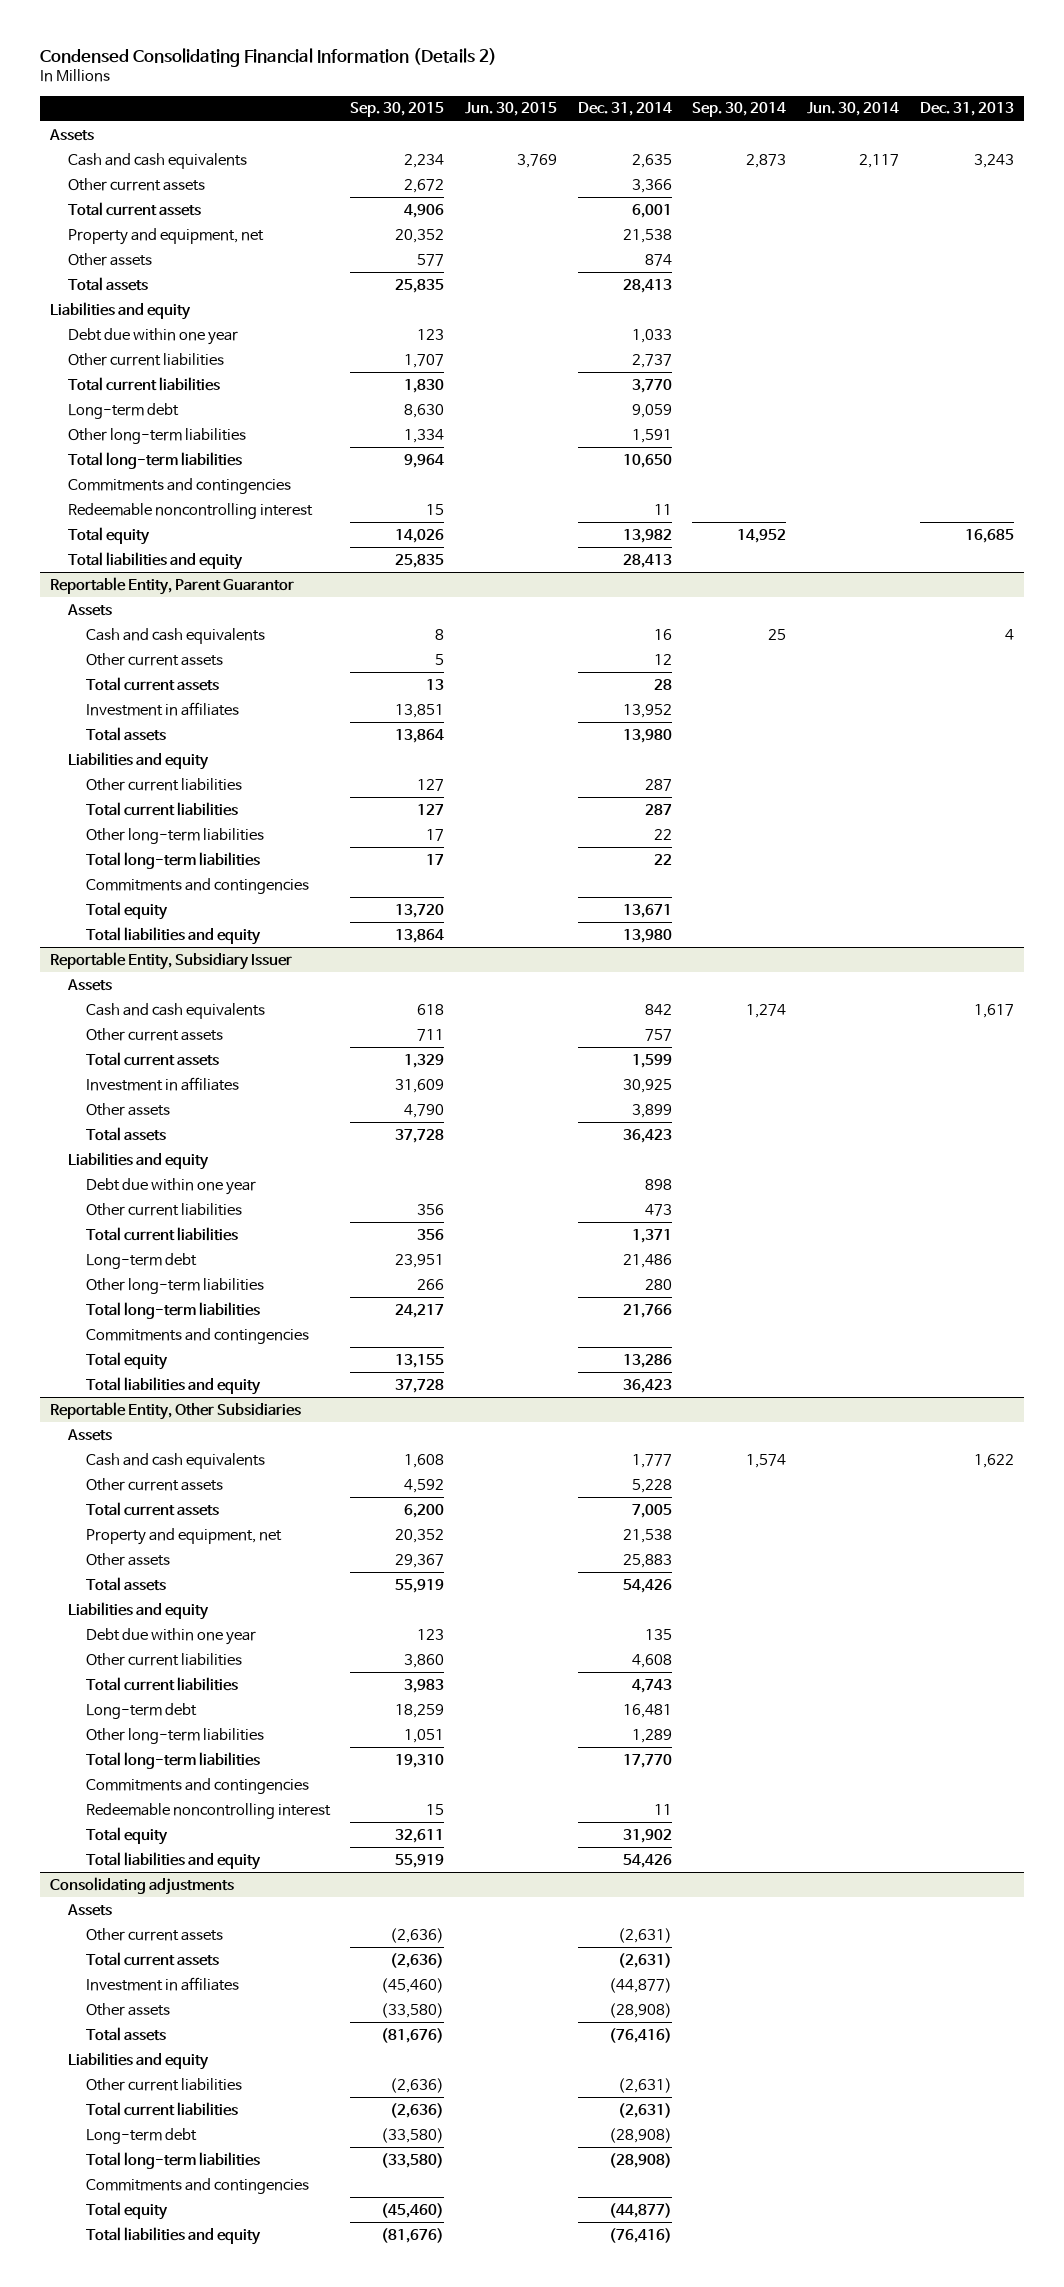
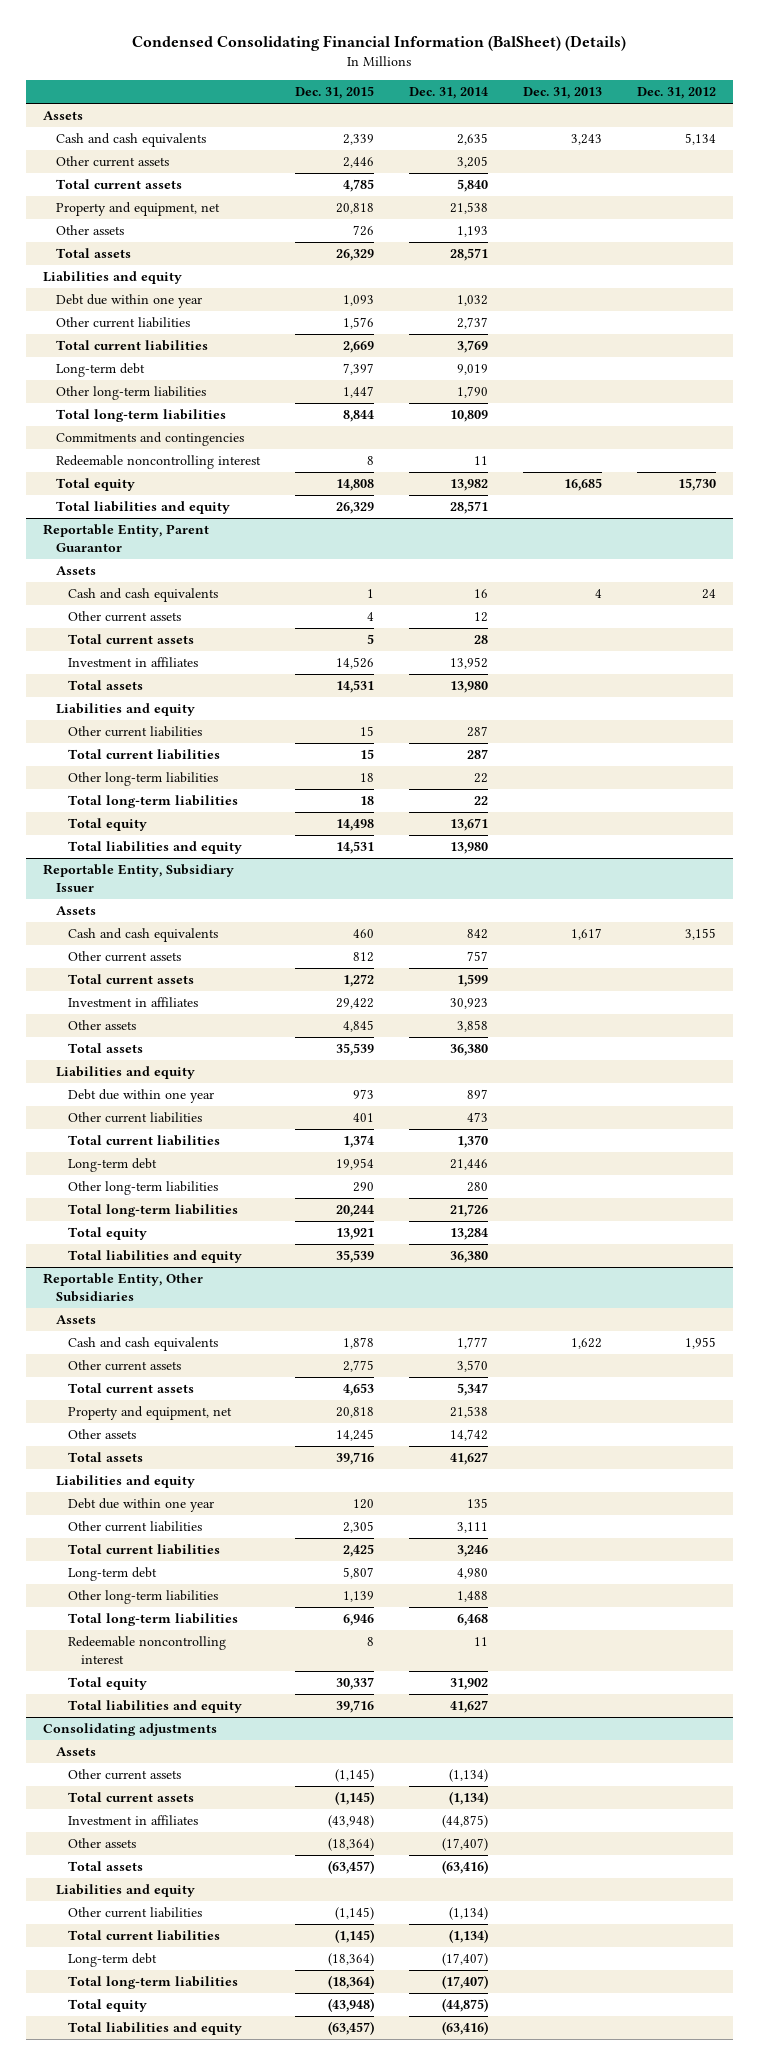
- Condensed Consolidating Financial Information (Details 2)
+ Condensed Consolidating Financial Information (BalSheet) (Details)
- | Sep. 30, 2015 | Jun. 30, 2015 | Dec. 31, 2014 | Sep. 30, 2014 | Jun. 30, 2014 | Dec. 31, 2013
+ | Dec. 31, 2015 | Dec. 31, 2014 | Dec. 31, 2013 | Dec. 31, 2012
- Other current assets | 2,672 | | 3,366 | | |
- Total current assets | 4,906 | | 6,001 | | |
+ Other current assets | 2,446 | 3,205 | |
+ Total current assets | 4,785 | 5,840 | |
- Other assets | 577 | | 874 | | |
- Total assets | 25,835 | | 28,413 | | |
+ Other assets | 726 | 1,193 | |
+ Total assets | 26,329 | 28,571 | |
- Debt due within one year | 123 | | 1,033 | | |
+ Debt due within one year | 1,093 | 1,032 | |
- Total current liabilities | 1,830 | | 3,770 | | |
- Long-term debt | 8,630 | | 9,059 | | |
- Other long-term liabilities | 1,334 | | 1,591 | | |
- Total long-term liabilities | 9,964 | | 10,650 | | |
+ Total current liabilities | 2,669 | 3,769 | |
+ Long-term debt | 7,397 | 9,019 | |
+ Other long-term liabilities | 1,447 | 1,790 | |
+ Total long-term liabilities | 8,844 | 10,809 | |
- Total liabilities and equity | 25,835 | | 28,413 | | |
+ Total liabilities and equity | 26,329 | 28,571 | |
@ Reportable Entity, Parent Guarantor
- Commitments and contingencies
@ Reportable Entity, Subsidiary Issuer
- Investment in affiliates | 31,609 | | 30,925 | | |
- Other assets | 4,790 | | 3,899 | | |
- Total assets | 37,728 | | 36,423 | | |
+ Investment in affiliates | 29,422 | 30,923 | |
+ Other assets | 4,845 | 3,858 | |
+ Total assets | 35,539 | 36,380 | |
- Debt due within one year | | | 898 | | |
+ Debt due within one year | 973 | 897 | |
- Total current liabilities | 356 | | 1,371 | | |
- Long-term debt | 23,951 | | 21,486 | | |
+ Total current liabilities | 1,374 | 1,370 | |
+ Long-term debt | 19,954 | 21,446 | |
- Total long-term liabilities | 24,217 | | 21,766 | | |
- Commitments and contingencies
- Total equity | 13,155 | | 13,286 | | |
- Total liabilities and equity | 37,728 | | 36,423 | | |
+ Total long-term liabilities | 20,244 | 21,726 | |
+ Total equity | 13,921 | 13,284 | |
+ Total liabilities and equity | 35,539 | 36,380 | |
@ Reportable Entity, Other Subsidiaries
- Other current assets | 4,592 | | 5,228 | | |
- Total current assets | 6,200 | | 7,005 | | |
+ Other current assets | 2,775 | 3,570 | |
+ Total current assets | 4,653 | 5,347 | |
- Other assets | 29,367 | | 25,883 | | |
- Total assets | 55,919 | | 54,426 | | |
+ Other assets | 14,245 | 14,742 | |
+ Total assets | 39,716 | 41,627 | |
- Other current liabilities | 3,860 | | 4,608 | | |
- Total current liabilities | 3,983 | | 4,743 | | |
- Long-term debt | 18,259 | | 16,481 | | |
- Other long-term liabilities | 1,051 | | 1,289 | | |
- Total long-term liabilities | 19,310 | | 17,770 | | |
- Commitments and contingencies
+ Other current liabilities | 2,305 | 3,111 | |
+ Total current liabilities | 2,425 | 3,246 | |
+ Long-term debt | 5,807 | 4,980 | |
+ Other long-term liabilities | 1,139 | 1,488 | |
+ Total long-term liabilities | 6,946 | 6,468 | |
- Total liabilities and equity | 55,919 | | 54,426 | | |
+ Total liabilities and equity | 39,716 | 41,627 | |
@ Consolidating adjustments
- Other current assets | (2,636) | | (2,631) | | |
- Total current assets | (2,636) | | (2,631) | | |
- Investment in affiliates | (45,460) | | (44,877) | | |
- Other assets | (33,580) | | (28,908) | | |
- Total assets | (81,676) | | (76,416) | | |
+ Other current assets | (1,145) | (1,134) | |
+ Total current assets | (1,145) | (1,134) | |
+ Investment in affiliates | (43,948) | (44,875) | |
+ Other assets | (18,364) | (17,407) | |
+ Total assets | (63,457) | (63,416) | |
- Other current liabilities | (2,636) | | (2,631) | | |
- Total current liabilities | (2,636) | | (2,631) | | |
- Long-term debt | (33,580) | | (28,908) | | |
- Total long-term liabilities | (33,580) | | (28,908) | | |
- Commitments and contingencies
- Total equity | (45,460) | | (44,877) | | |
- Total liabilities and equity | (81,676) | | (76,416) | | |
+ Other current liabilities | (1,145) | (1,134) | |
+ Total current liabilities | (1,145) | (1,134) | |
+ Long-term debt | (18,364) | (17,407) | |
+ Total long-term liabilities | (18,364) | (17,407) | |
+ Total equity | (43,948) | (44,875) | |
+ Total liabilities and equity | (63,457) | (63,416) | |

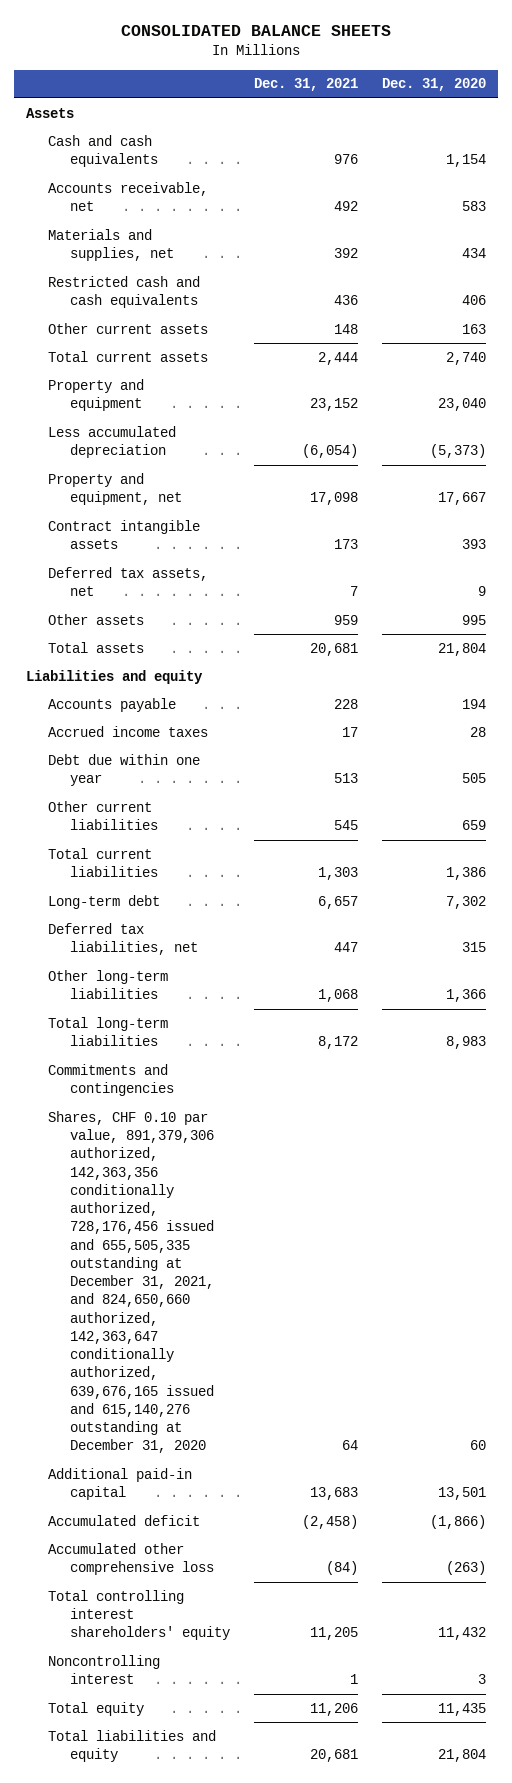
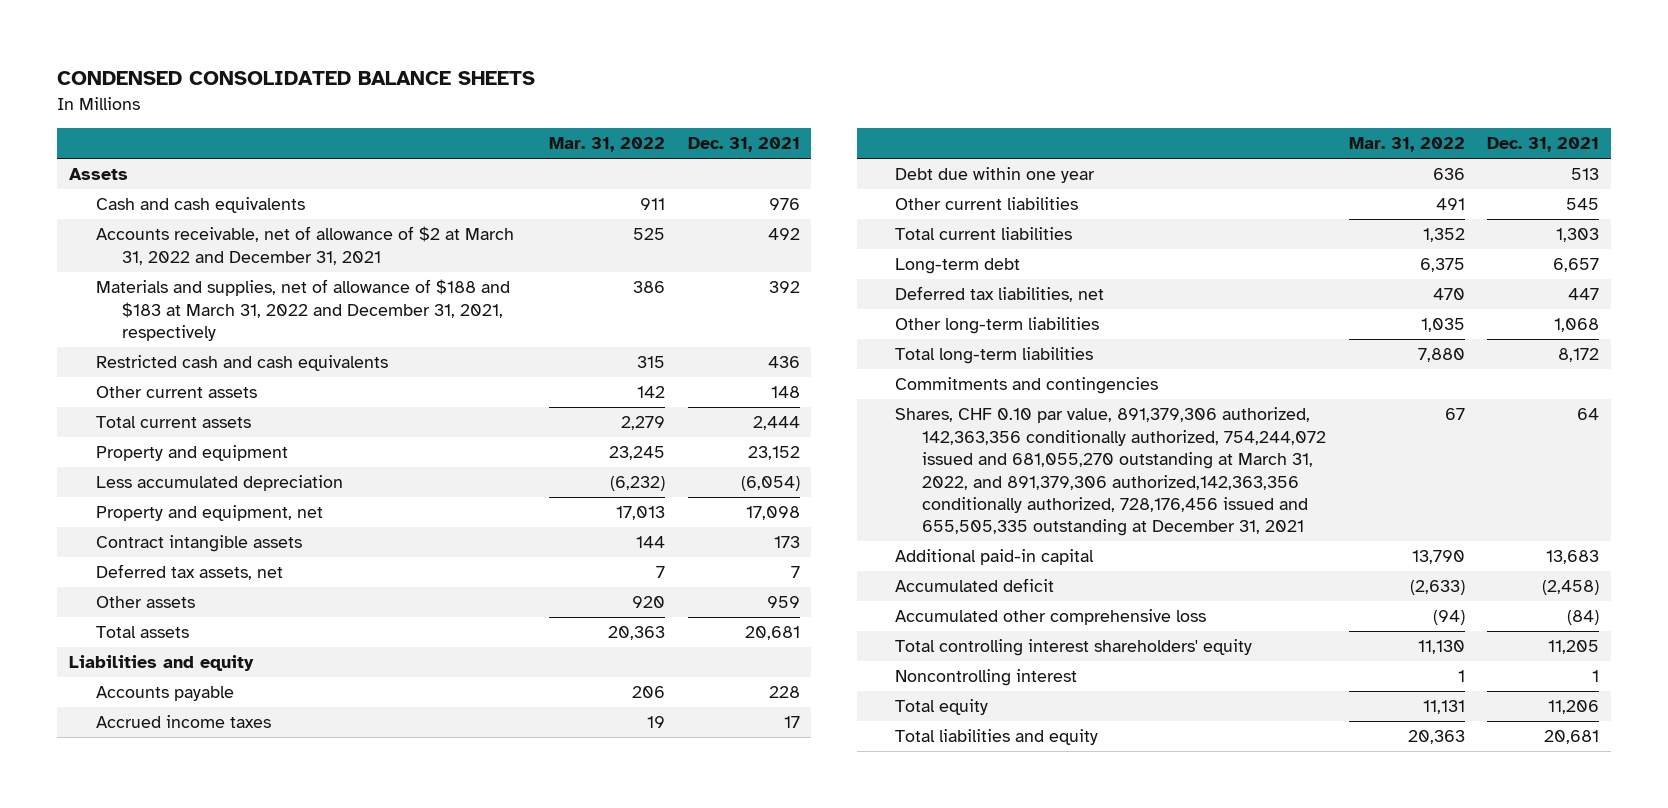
- CONSOLIDATED BALANCE SHEETS
+ CONDENSED CONSOLIDATED BALANCE SHEETS
- | Dec. 31, 2021 | Dec. 31, 2020
+ | Mar. 31, 2022 | Dec. 31, 2021
- Accounts receivable, net | 492 | 583
- Materials and supplies, net | 392 | 434
+ Accounts receivable, net of allowance of $2 at March 31, 2022 and December 31, 2021 | 525 | 492
+ Materials and supplies, net of allowance of $188 and $183 at March 31, 2022 and December 31, 2021, respectively | 386 | 392
- Shares, CHF 0.10 par value, 891,379,306 authorized, 142,363,356 conditionally authorized, 728,176,456 issued and 655,505,335 outstanding at December 31, 2021, and 824,650,660 authorized, 142,363,647 conditionally authorized, 639,676,165 issued and 615,140,276 outstanding at December 31, 2020 | 64 | 60
+ Shares, CHF 0.10 par value, 891,379,306 authorized, 142,363,356 conditionally authorized, 754,244,072 issued and 681,055,270 outstanding at March 31, 2022, and 891,379,306 authorized,142,363,356 conditionally authorized, 728,176,456 issued and 655,505,335 outstanding at December 31, 2021 | 67 | 64

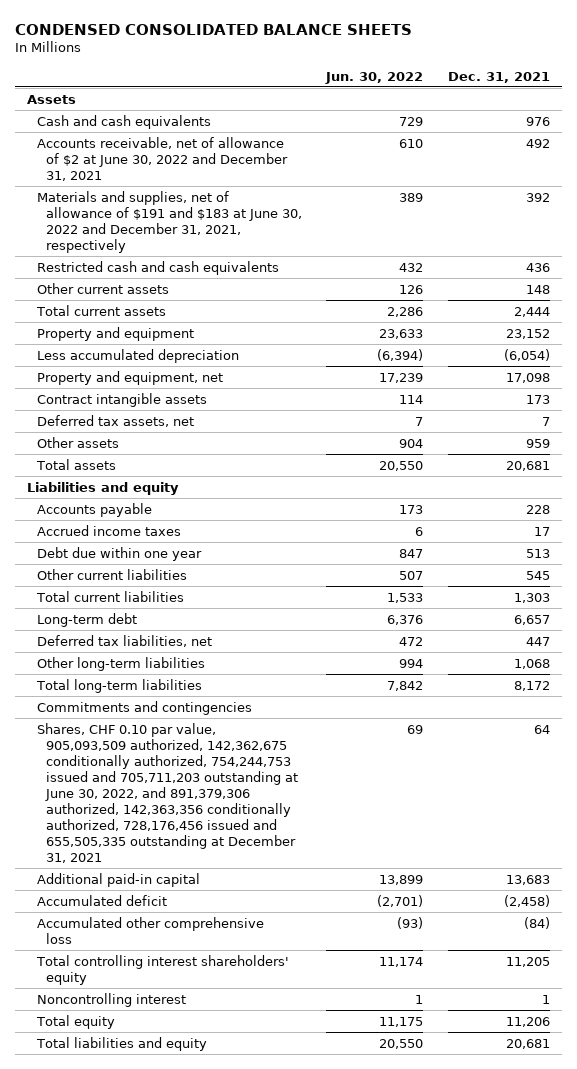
- | Mar. 31, 2022 | Dec. 31, 2021
+ | Jun. 30, 2022 | Dec. 31, 2021
- Accounts receivable, net of allowance of $2 at March 31, 2022 and December 31, 2021 | 525 | 492
- Materials and supplies, net of allowance of $188 and $183 at March 31, 2022 and December 31, 2021, respectively | 386 | 392
+ Accounts receivable, net of allowance of $2 at June 30, 2022 and December 31, 2021 | 610 | 492
+ Materials and supplies, net of allowance of $191 and $183 at June 30, 2022 and December 31, 2021, respectively | 389 | 392
- Shares, CHF 0.10 par value, 891,379,306 authorized, 142,363,356 conditionally authorized, 754,244,072 issued and 681,055,270 outstanding at March 31, 2022, and 891,379,306 authorized,142,363,356 conditionally authorized, 728,176,456 issued and 655,505,335 outstanding at December 31, 2021 | 67 | 64
+ Shares, CHF 0.10 par value, 905,093,509 authorized, 142,362,675 conditionally authorized, 754,244,753 issued and 705,711,203 outstanding at June 30, 2022, and 891,379,306 authorized, 142,363,356 conditionally authorized, 728,176,456 issued and 655,505,335 outstanding at December 31, 2021 | 69 | 64

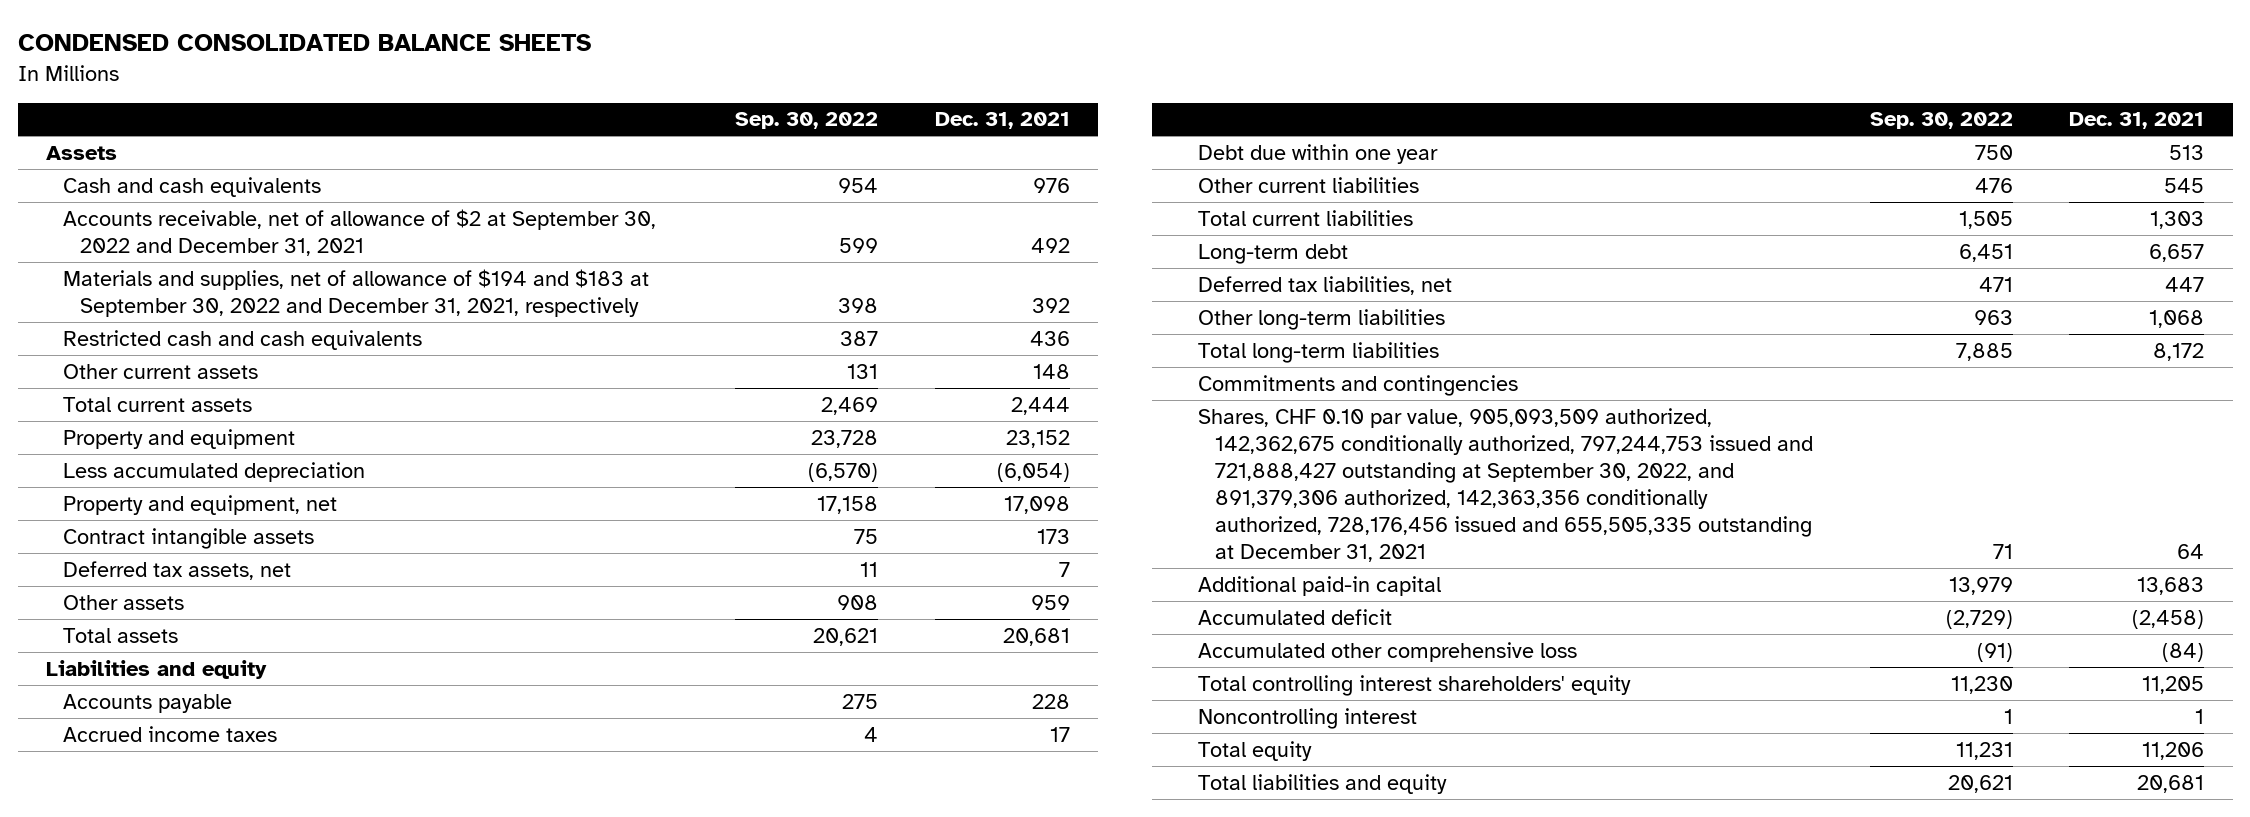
- | Jun. 30, 2022 | Dec. 31, 2021
+ | Sep. 30, 2022 | Dec. 31, 2021
- Accounts receivable, net of allowance of $2 at June 30, 2022 and December 31, 2021 | 610 | 492
- Materials and supplies, net of allowance of $191 and $183 at June 30, 2022 and December 31, 2021, respectively | 389 | 392
+ Accounts receivable, net of allowance of $2 at September 30, 2022 and December 31, 2021 | 599 | 492
+ Materials and supplies, net of allowance of $194 and $183 at September 30, 2022 and December 31, 2021, respectively | 398 | 392
- Shares, CHF 0.10 par value, 905,093,509 authorized, 142,362,675 conditionally authorized, 754,244,753 issued and 705,711,203 outstanding at June 30, 2022, and 891,379,306 authorized, 142,363,356 conditionally authorized, 728,176,456 issued and 655,505,335 outstanding at December 31, 2021 | 69 | 64
+ Shares, CHF 0.10 par value, 905,093,509 authorized, 142,362,675 conditionally authorized, 797,244,753 issued and 721,888,427 outstanding at September 30, 2022, and 891,379,306 authorized, 142,363,356 conditionally authorized, 728,176,456 issued and 655,505,335 outstanding at December 31, 2021 | 71 | 64

